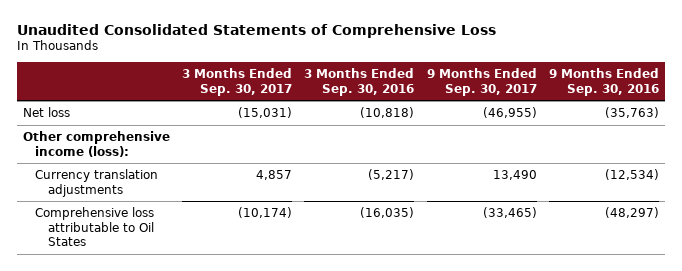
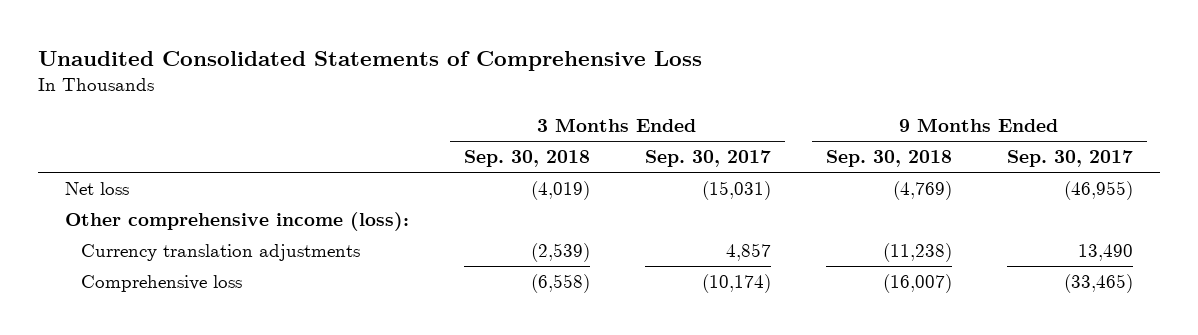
- | 3 Months Ended Sep. 30, 2017 | 3 Months Ended Sep. 30, 2016 | 9 Months Ended Sep. 30, 2017 | 9 Months Ended Sep. 30, 2016
+ | 3 Months Ended Sep. 30, 2018 | 3 Months Ended Sep. 30, 2017 | 9 Months Ended Sep. 30, 2018 | 9 Months Ended Sep. 30, 2017
- Comprehensive loss attributable to Oil States | (10,174) | (16,035) | (33,465) | (48,297)
+ Comprehensive loss | (6,558) | (10,174) | (16,007) | (33,465)

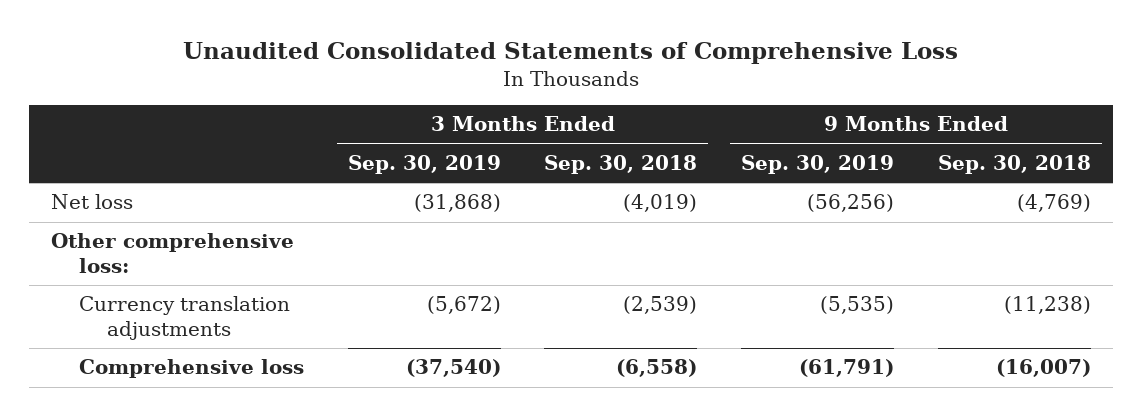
- | 3 Months Ended Sep. 30, 2018 | 3 Months Ended Sep. 30, 2017 | 9 Months Ended Sep. 30, 2018 | 9 Months Ended Sep. 30, 2017
+ | 3 Months Ended Sep. 30, 2019 | 3 Months Ended Sep. 30, 2018 | 9 Months Ended Sep. 30, 2019 | 9 Months Ended Sep. 30, 2018
- Other comprehensive income (loss):
+ Other comprehensive loss:

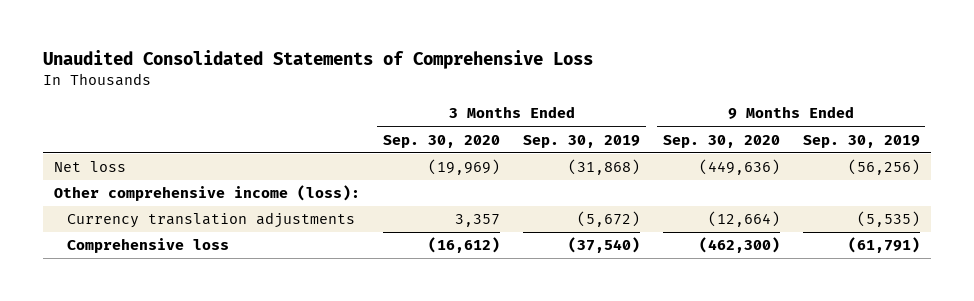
- | 3 Months Ended Sep. 30, 2019 | 3 Months Ended Sep. 30, 2018 | 9 Months Ended Sep. 30, 2019 | 9 Months Ended Sep. 30, 2018
+ | 3 Months Ended Sep. 30, 2020 | 3 Months Ended Sep. 30, 2019 | 9 Months Ended Sep. 30, 2020 | 9 Months Ended Sep. 30, 2019
- Other comprehensive loss:
+ Other comprehensive income (loss):

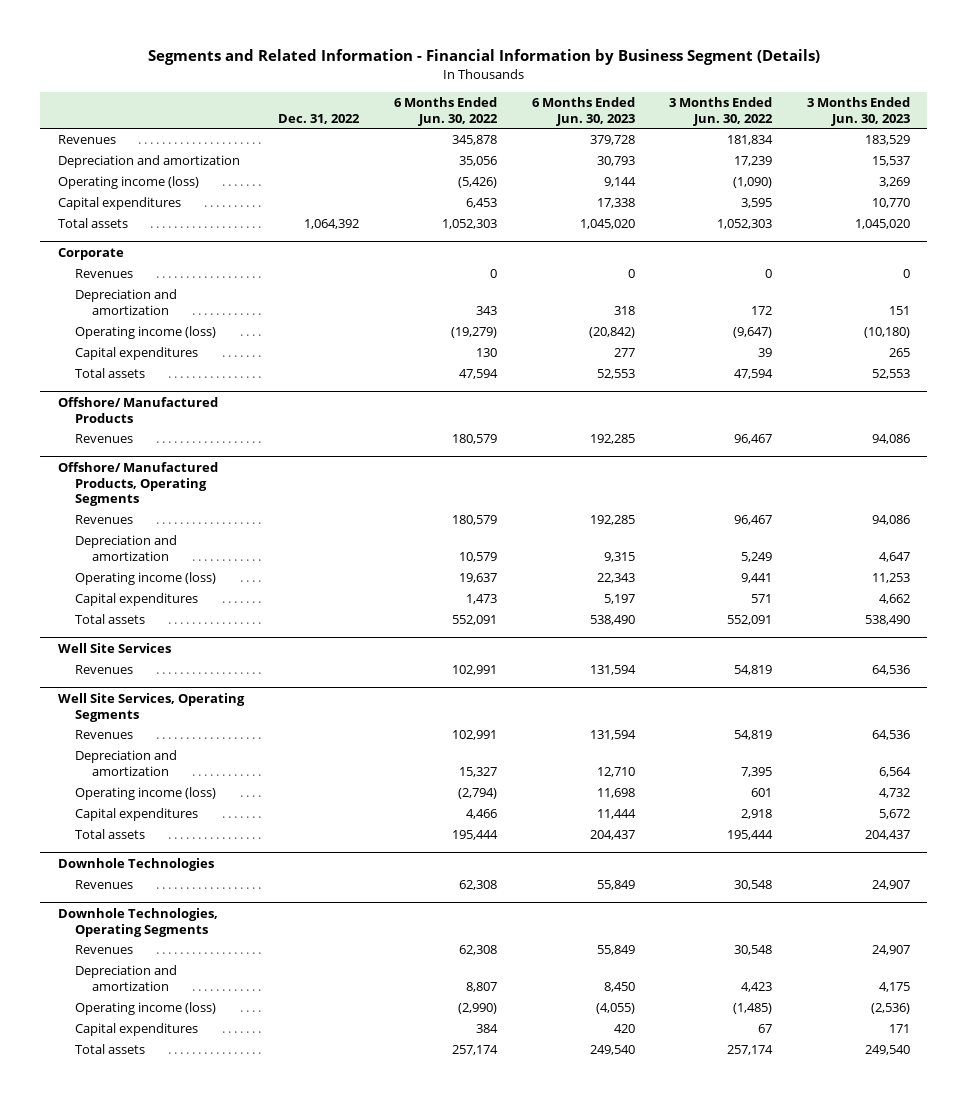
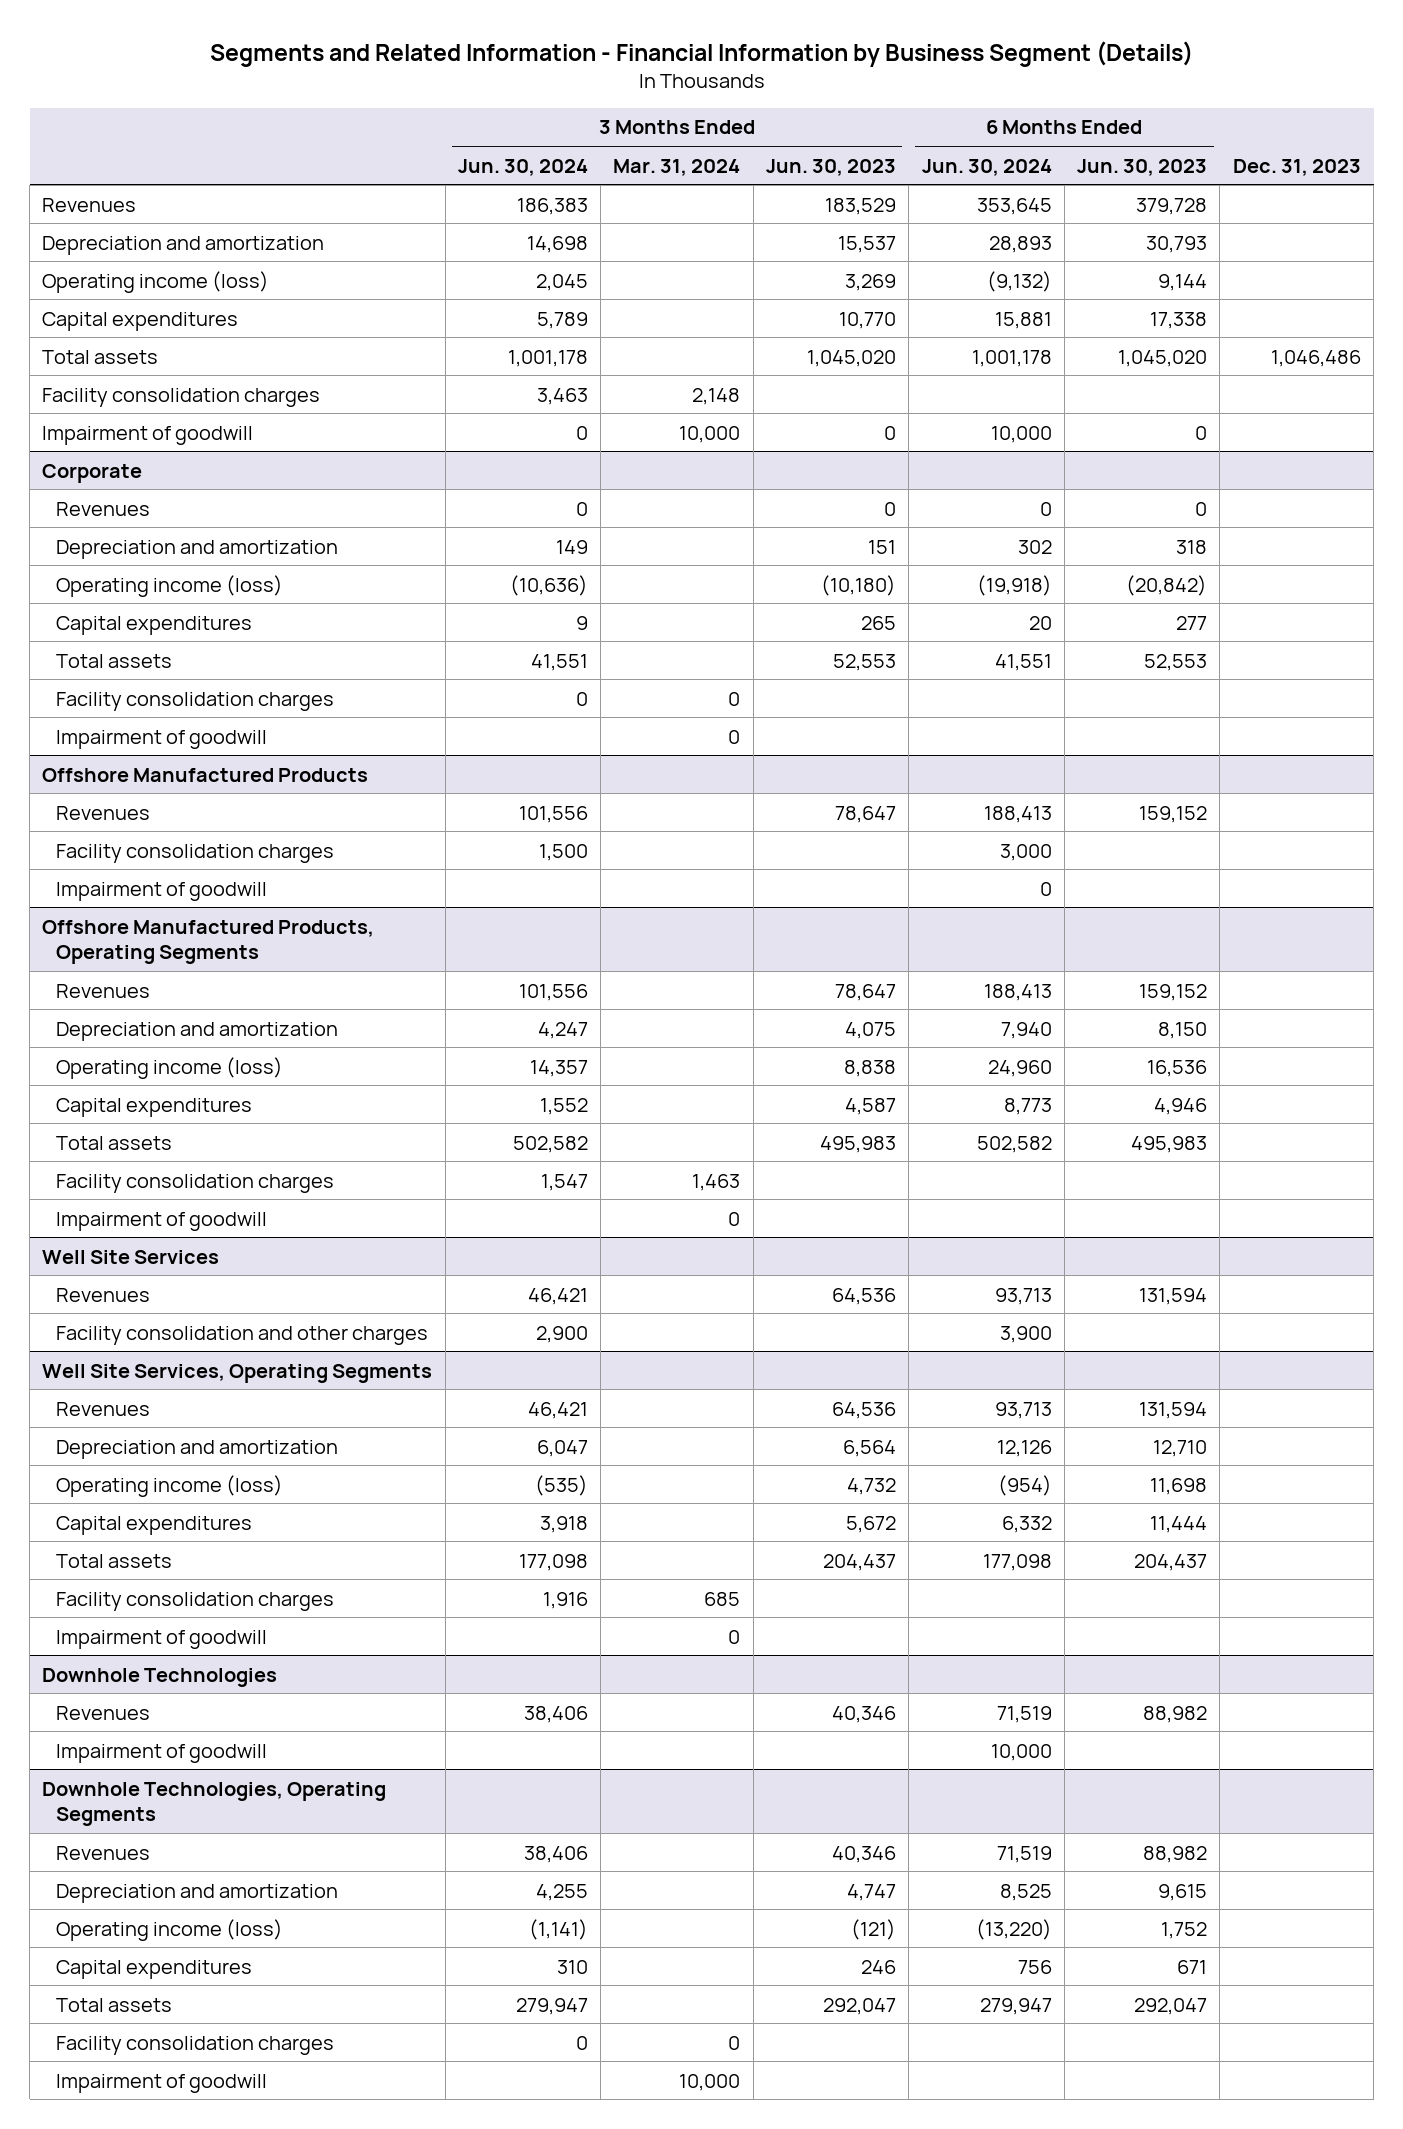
- | Dec. 31, 2022 | 6 Months Ended Jun. 30, 2022 | 6 Months Ended Jun. 30, 2023 | 3 Months Ended Jun. 30, 2022 | 3 Months Ended Jun. 30, 2023
+ | 3 Months Ended Jun. 30, 2024 | 3 Months Ended Mar. 31, 2024 | 3 Months Ended Jun. 30, 2023 | 6 Months Ended Jun. 30, 2024 | 6 Months Ended Jun. 30, 2023 | Dec. 31, 2023
+ Facility consolidation charges | 3,463 | 2,148 | | | |
+ Impairment of goodwill | 0 | 10,000 | 0 | 10,000 | 0 |
- Offshore/ Manufactured Products
- Revenues | | 180,579 | 192,285 | 96,467 | 94,086
- Offshore/ Manufactured Products, Operating Segments
- Revenues | | 180,579 | 192,285 | 96,467 | 94,086
- Depreciation and amortization | | 10,579 | 9,315 | 5,249 | 4,647
- Operating income (loss) | | 19,637 | 22,343 | 9,441 | 11,253
- Capital expenditures | | 1,473 | 5,197 | 571 | 4,662
- Total assets | | 552,091 | 538,490 | 552,091 | 538,490
@ Corporate
+ Facility consolidation charges | 0 | 0 | | | |
+ Impairment of goodwill | | 0 | | | |
+ Offshore Manufactured Products
+ Revenues | 101,556 | | 78,647 | 188,413 | 159,152 |
+ Facility consolidation charges | 1,500 | | | 3,000 | |
+ Impairment of goodwill | | | | 0 | |
+ Offshore Manufactured Products, Operating Segments
+ Revenues | 101,556 | | 78,647 | 188,413 | 159,152 |
+ Depreciation and amortization | 4,247 | | 4,075 | 7,940 | 8,150 |
+ Operating income (loss) | 14,357 | | 8,838 | 24,960 | 16,536 |
+ Capital expenditures | 1,552 | | 4,587 | 8,773 | 4,946 |
+ Total assets | 502,582 | | 495,983 | 502,582 | 495,983 |
+ Facility consolidation charges | 1,547 | 1,463 | | | |
+ Impairment of goodwill | | 0 | | | |
@ Well Site Services
+ Facility consolidation and other charges | 2,900 | | | 3,900 | |
@ Well Site Services, Operating Segments
+ Facility consolidation charges | 1,916 | 685 | | | |
+ Impairment of goodwill | | 0 | | | |
@ Downhole Technologies
- Revenues | | 62,308 | 55,849 | 30,548 | 24,907
+ Revenues | 38,406 | | 40,346 | 71,519 | 88,982 |
+ Impairment of goodwill | | | | 10,000 | |
@ Downhole Technologies, Operating Segments
- Revenues | | 62,308 | 55,849 | 30,548 | 24,907
- Depreciation and amortization | | 8,807 | 8,450 | 4,423 | 4,175
- Operating income (loss) | | (2,990) | (4,055) | (1,485) | (2,536)
- Capital expenditures | | 384 | 420 | 67 | 171
- Total assets | | 257,174 | 249,540 | 257,174 | 249,540
+ Revenues | 38,406 | | 40,346 | 71,519 | 88,982 |
+ Depreciation and amortization | 4,255 | | 4,747 | 8,525 | 9,615 |
+ Operating income (loss) | (1,141) | | (121) | (13,220) | 1,752 |
+ Capital expenditures | 310 | | 246 | 756 | 671 |
+ Total assets | 279,947 | | 292,047 | 279,947 | 292,047 |
+ Facility consolidation charges | 0 | 0 | | | |
+ Impairment of goodwill | | 10,000 | | | |

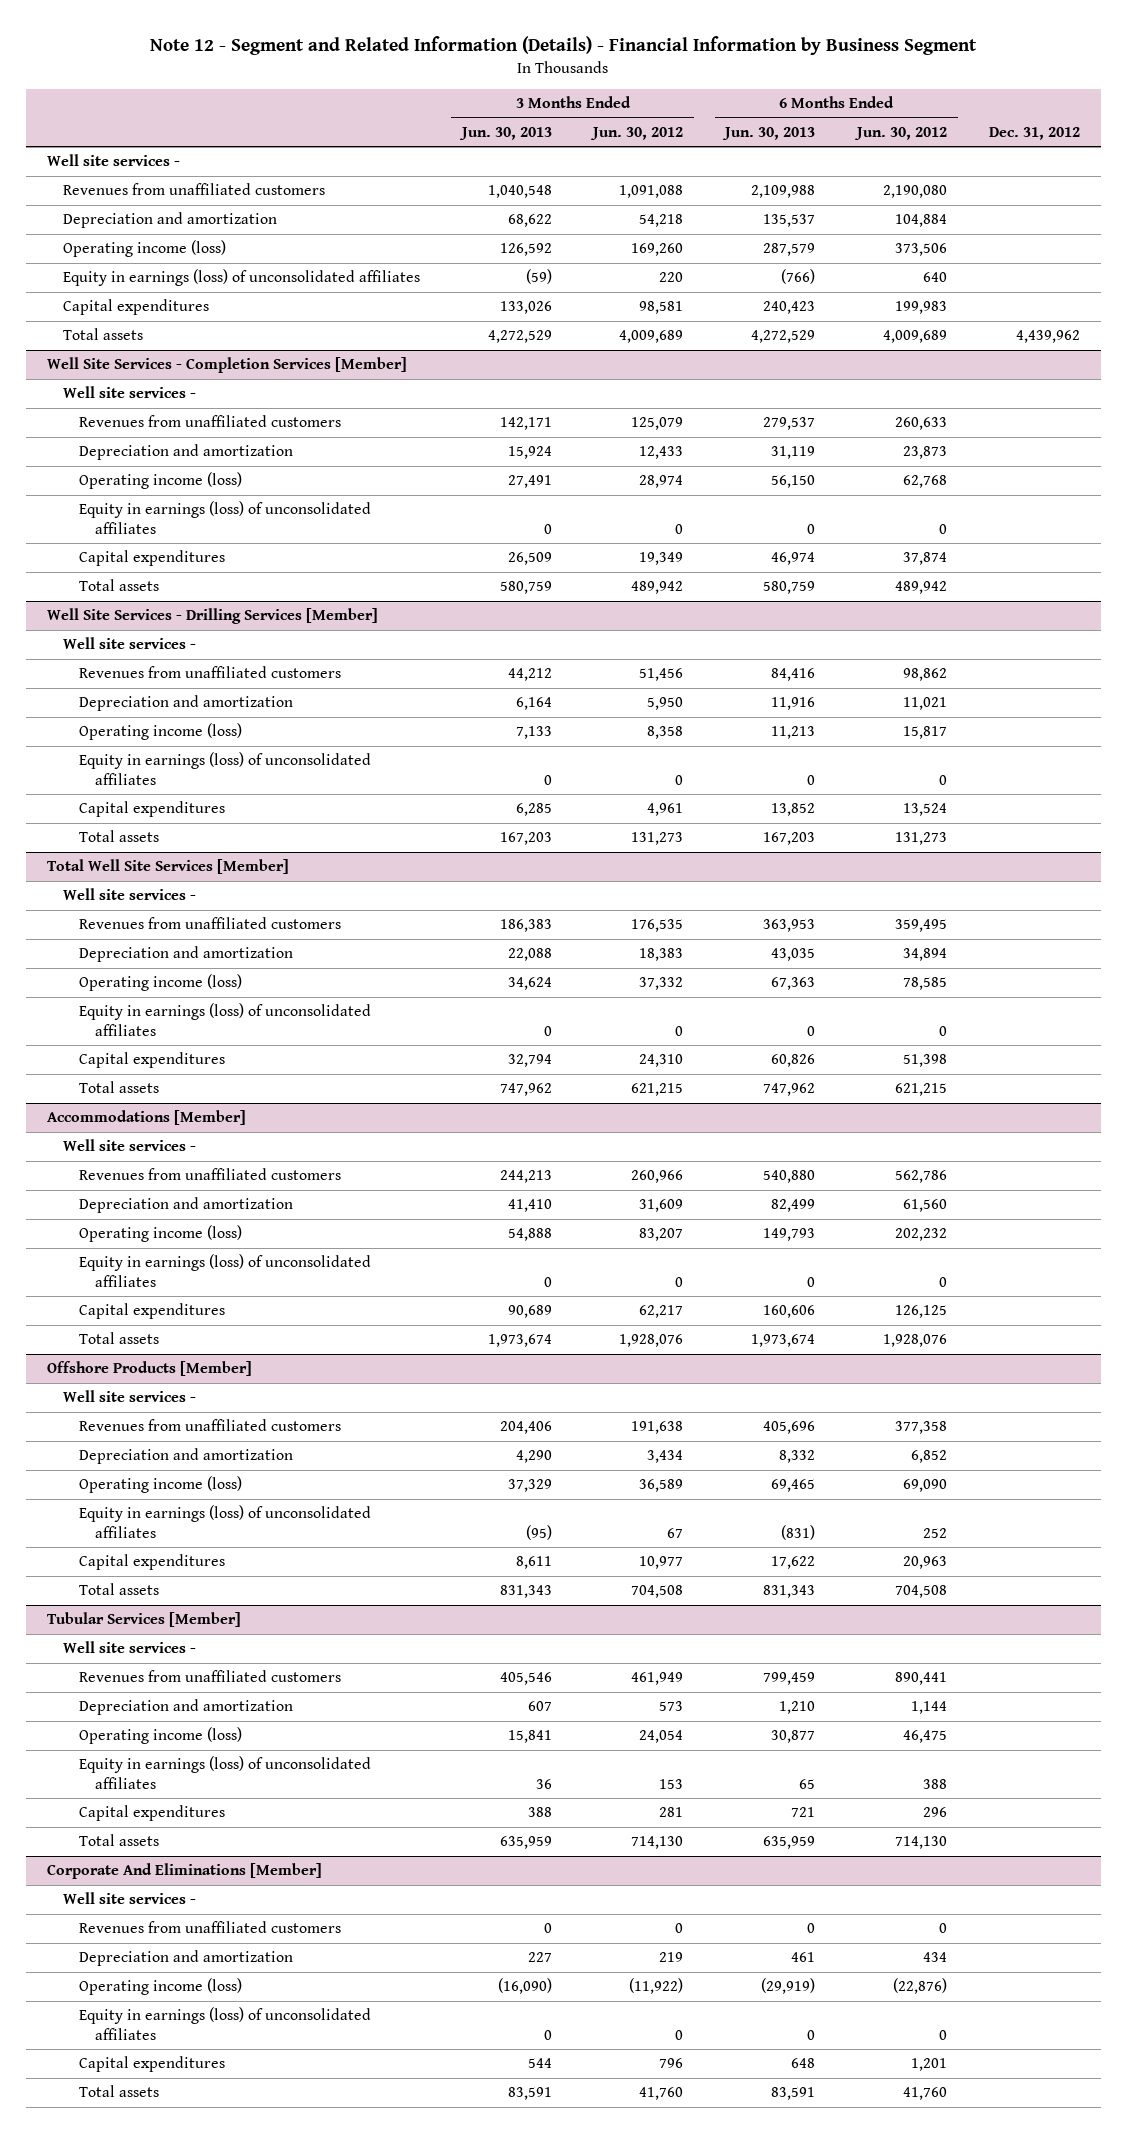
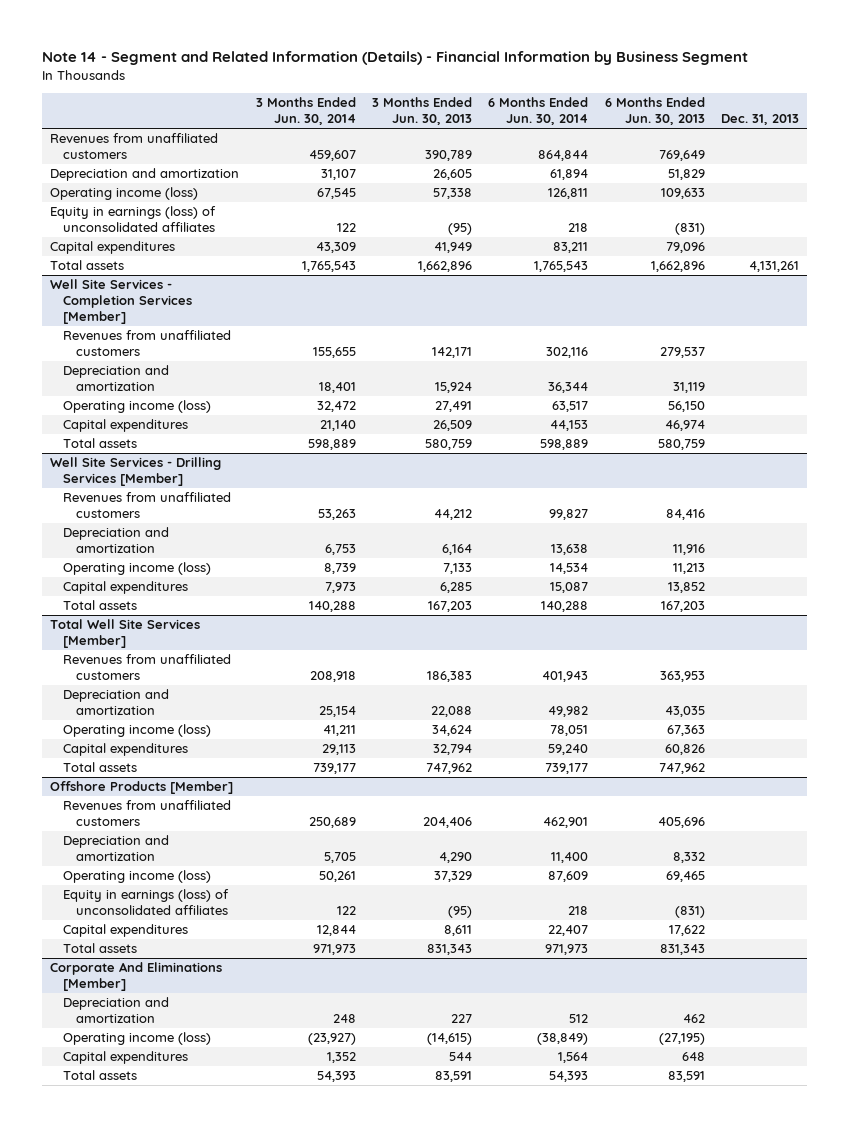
- Note 12 - Segment and Related Information (Details) - Financial Information by Business Segment
+ Note 14 - Segment and Related Information (Details) - Financial Information by Business Segment
- | 3 Months Ended Jun. 30, 2013 | 3 Months Ended Jun. 30, 2012 | 6 Months Ended Jun. 30, 2013 | 6 Months Ended Jun. 30, 2012 | Dec. 31, 2012
+ | 3 Months Ended Jun. 30, 2014 | 3 Months Ended Jun. 30, 2013 | 6 Months Ended Jun. 30, 2014 | 6 Months Ended Jun. 30, 2013 | Dec. 31, 2013
- Well site services -
- Revenues from unaffiliated customers | 1,040,548 | 1,091,088 | 2,109,988 | 2,190,080 |
- Depreciation and amortization | 68,622 | 54,218 | 135,537 | 104,884 |
- Operating income (loss) | 126,592 | 169,260 | 287,579 | 373,506 |
- Equity in earnings (loss) of unconsolidated affiliates | (59) | 220 | (766) | 640 |
- Capital expenditures | 133,026 | 98,581 | 240,423 | 199,983 |
- Total assets | 4,272,529 | 4,009,689 | 4,272,529 | 4,009,689 | 4,439,962
+ Revenues from unaffiliated customers | 459,607 | 390,789 | 864,844 | 769,649 |
+ Depreciation and amortization | 31,107 | 26,605 | 61,894 | 51,829 |
+ Operating income (loss) | 67,545 | 57,338 | 126,811 | 109,633 |
+ Equity in earnings (loss) of unconsolidated affiliates | 122 | (95) | 218 | (831) |
+ Capital expenditures | 43,309 | 41,949 | 83,211 | 79,096 |
+ Total assets | 1,765,543 | 1,662,896 | 1,765,543 | 1,662,896 | 4,131,261
@ Well Site Services - Completion Services [Member]
- Well site services -
- Equity in earnings (loss) of unconsolidated affiliates | 0 | 0 | 0 | 0 |
@ Well Site Services - Drilling Services [Member]
- Well site services -
- Equity in earnings (loss) of unconsolidated affiliates | 0 | 0 | 0 | 0 |
@ Total Well Site Services [Member]
- Well site services -
- Equity in earnings (loss) of unconsolidated affiliates | 0 | 0 | 0 | 0 |
- Accommodations [Member]
- Well site services -
- Revenues from unaffiliated customers | 244,213 | 260,966 | 540,880 | 562,786 |
- Depreciation and amortization | 41,410 | 31,609 | 82,499 | 61,560 |
- Operating income (loss) | 54,888 | 83,207 | 149,793 | 202,232 |
- Equity in earnings (loss) of unconsolidated affiliates | 0 | 0 | 0 | 0 |
- Capital expenditures | 90,689 | 62,217 | 160,606 | 126,125 |
- Total assets | 1,973,674 | 1,928,076 | 1,973,674 | 1,928,076 |
@ Offshore Products [Member]
- Well site services -
- Tubular Services [Member]
- Well site services -
- Revenues from unaffiliated customers | 405,546 | 461,949 | 799,459 | 890,441 |
- Depreciation and amortization | 607 | 573 | 1,210 | 1,144 |
- Operating income (loss) | 15,841 | 24,054 | 30,877 | 46,475 |
- Equity in earnings (loss) of unconsolidated affiliates | 36 | 153 | 65 | 388 |
- Capital expenditures | 388 | 281 | 721 | 296 |
- Total assets | 635,959 | 714,130 | 635,959 | 714,130 |
@ Corporate And Eliminations [Member]
- Well site services -
- Revenues from unaffiliated customers | 0 | 0 | 0 | 0 |
- Depreciation and amortization | 227 | 219 | 461 | 434 |
- Operating income (loss) | (16,090) | (11,922) | (29,919) | (22,876) |
- Equity in earnings (loss) of unconsolidated affiliates | 0 | 0 | 0 | 0 |
+ Depreciation and amortization | 248 | 227 | 512 | 462 |
+ Operating income (loss) | (23,927) | (14,615) | (38,849) | (27,195) |

